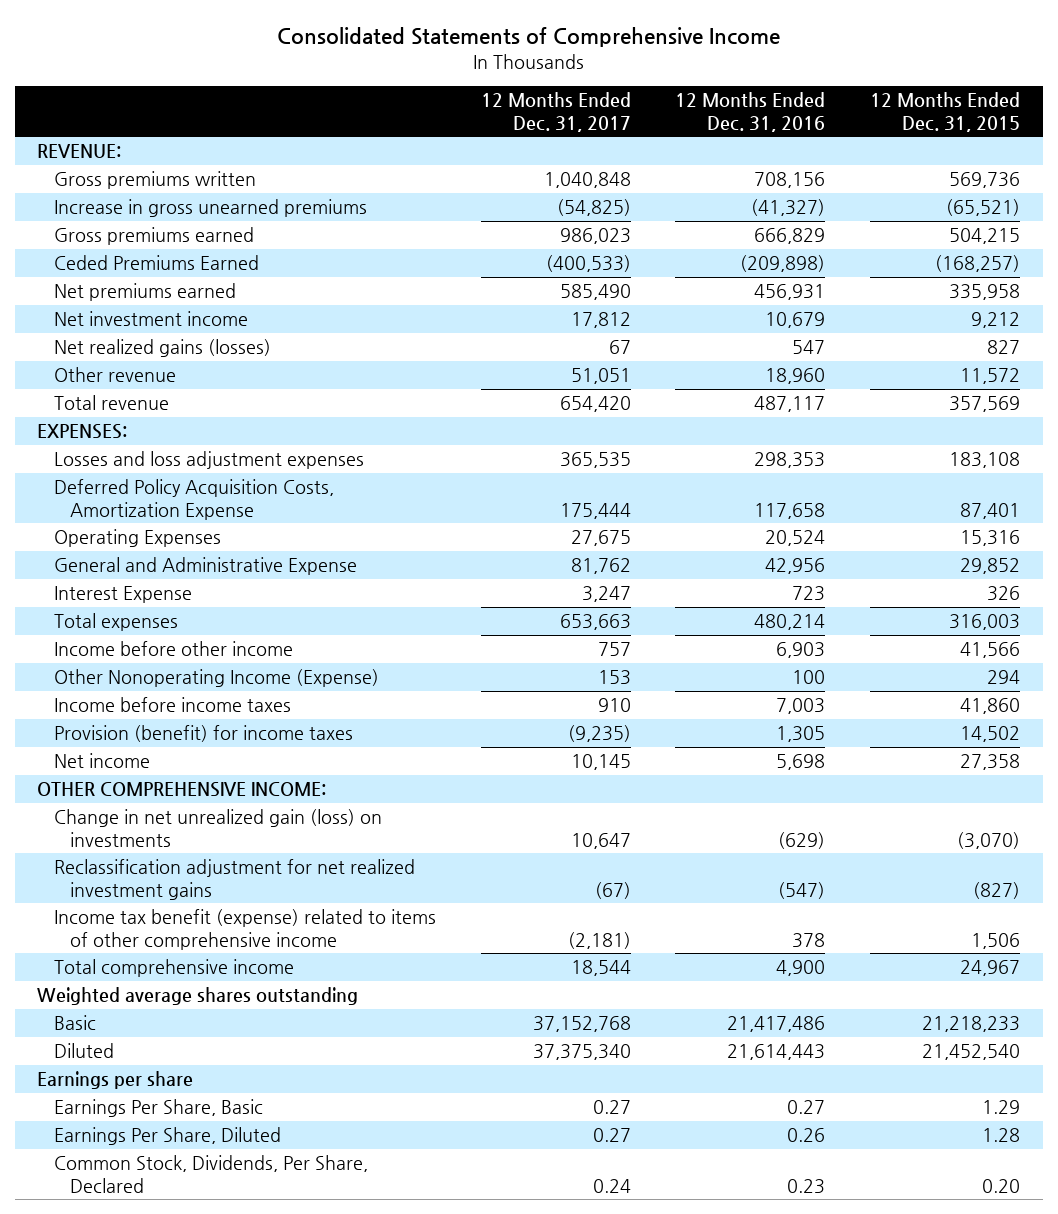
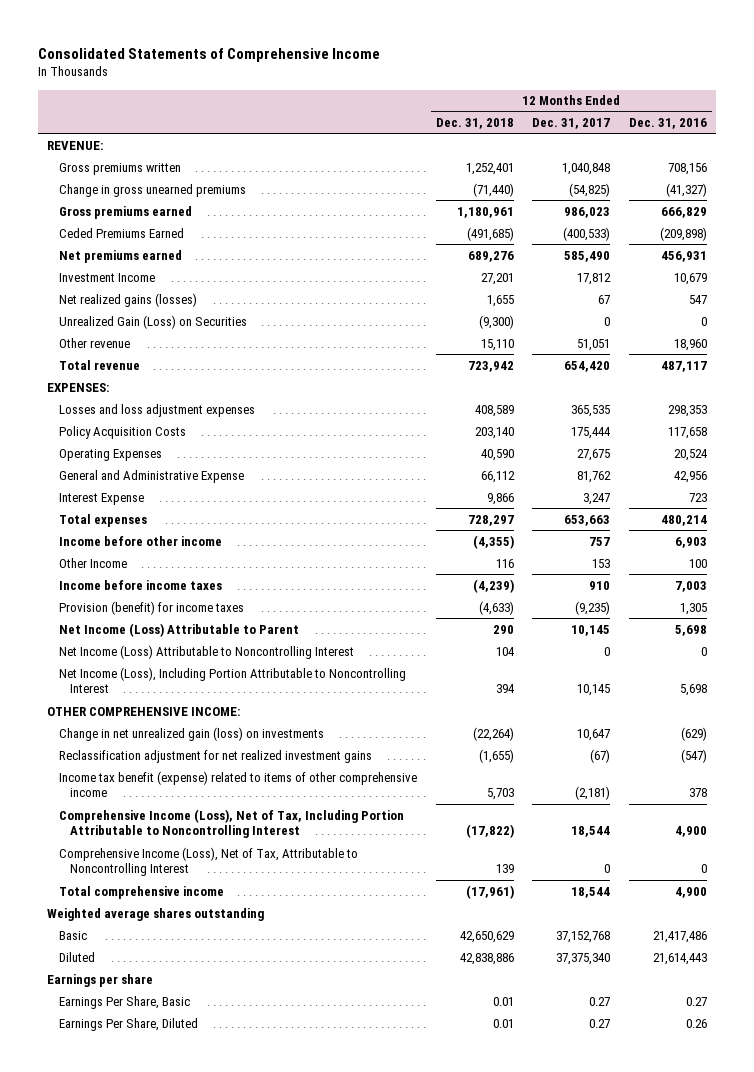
- | 12 Months Ended Dec. 31, 2017 | 12 Months Ended Dec. 31, 2016 | 12 Months Ended Dec. 31, 2015
+ | 12 Months Ended Dec. 31, 2018 | 12 Months Ended Dec. 31, 2017 | 12 Months Ended Dec. 31, 2016
- Increase in gross unearned premiums | (54,825) | (41,327) | (65,521)
+ Change in gross unearned premiums | (71,440) | (54,825) | (41,327)
- Net investment income | 17,812 | 10,679 | 9,212
+ Investment Income | 27,201 | 17,812 | 10,679
+ Unrealized Gain (Loss) on Securities | (9,300) | 0 | 0
- Deferred Policy Acquisition Costs, Amortization Expense | 175,444 | 117,658 | 87,401
+ Policy Acquisition Costs | 203,140 | 175,444 | 117,658
- Other Nonoperating Income (Expense) | 153 | 100 | 294
+ Other Income | 116 | 153 | 100
- Net income | 10,145 | 5,698 | 27,358
+ Net Income (Loss) Attributable to Parent | 290 | 10,145 | 5,698
+ Net Income (Loss) Attributable to Noncontrolling Interest | 104 | 0 | 0
+ Net Income (Loss), Including Portion Attributable to Noncontrolling Interest | 394 | 10,145 | 5,698
+ Comprehensive Income (Loss), Net of Tax, Including Portion Attributable to Noncontrolling Interest | (17,822) | 18,544 | 4,900
+ Comprehensive Income (Loss), Net of Tax, Attributable to Noncontrolling Interest | 139 | 0 | 0
- Common Stock, Dividends, Per Share, Declared | 0.24 | 0.23 | 0.20

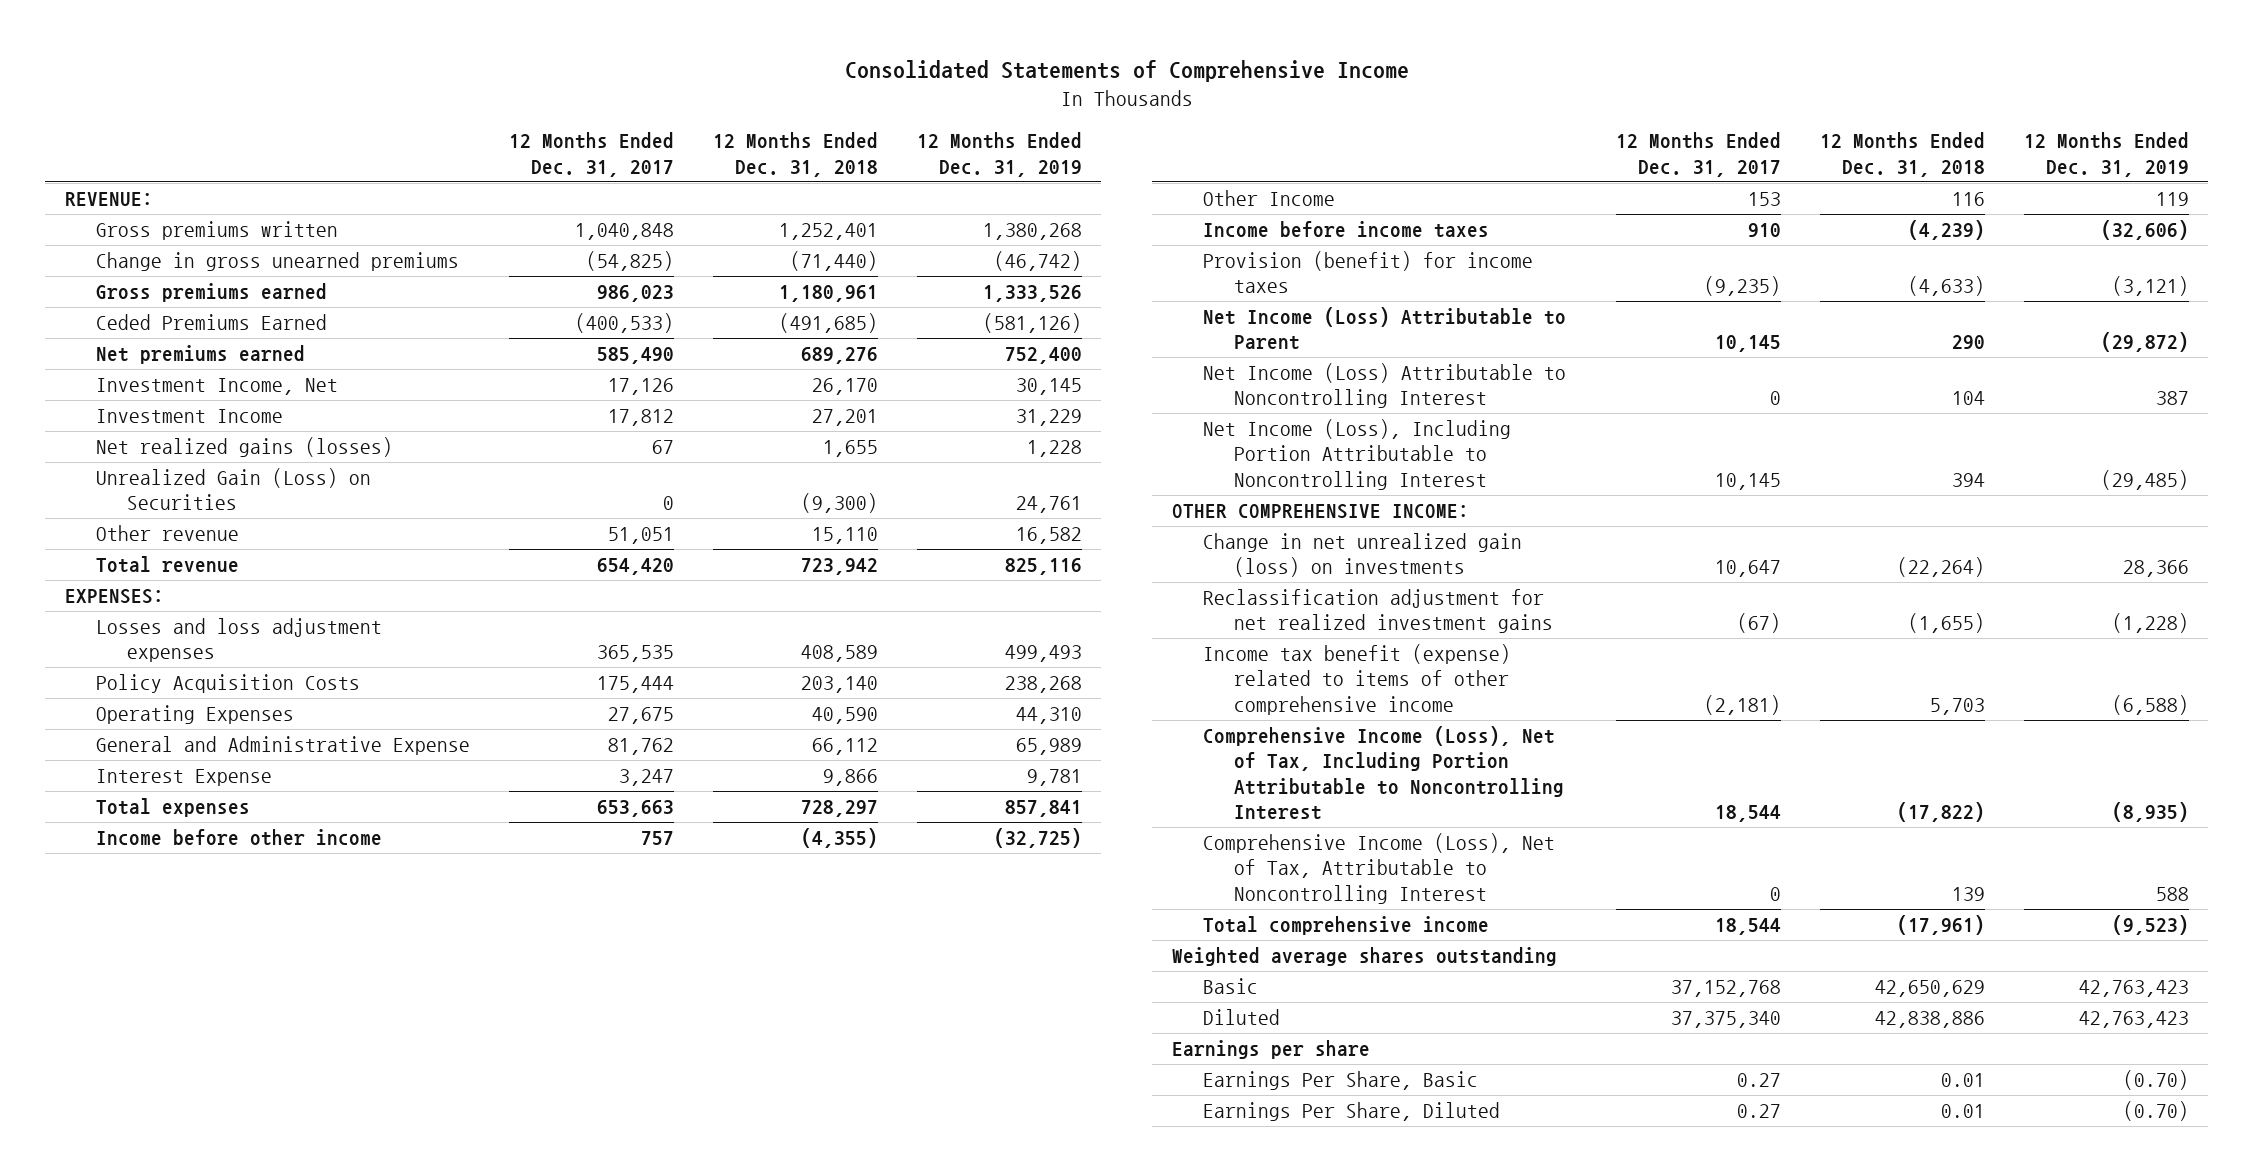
- | 12 Months Ended Dec. 31, 2018 | 12 Months Ended Dec. 31, 2017 | 12 Months Ended Dec. 31, 2016
+ | 12 Months Ended Dec. 31, 2017 | 12 Months Ended Dec. 31, 2018 | 12 Months Ended Dec. 31, 2019
+ Investment Income, Net | 17,126 | 26,170 | 30,145

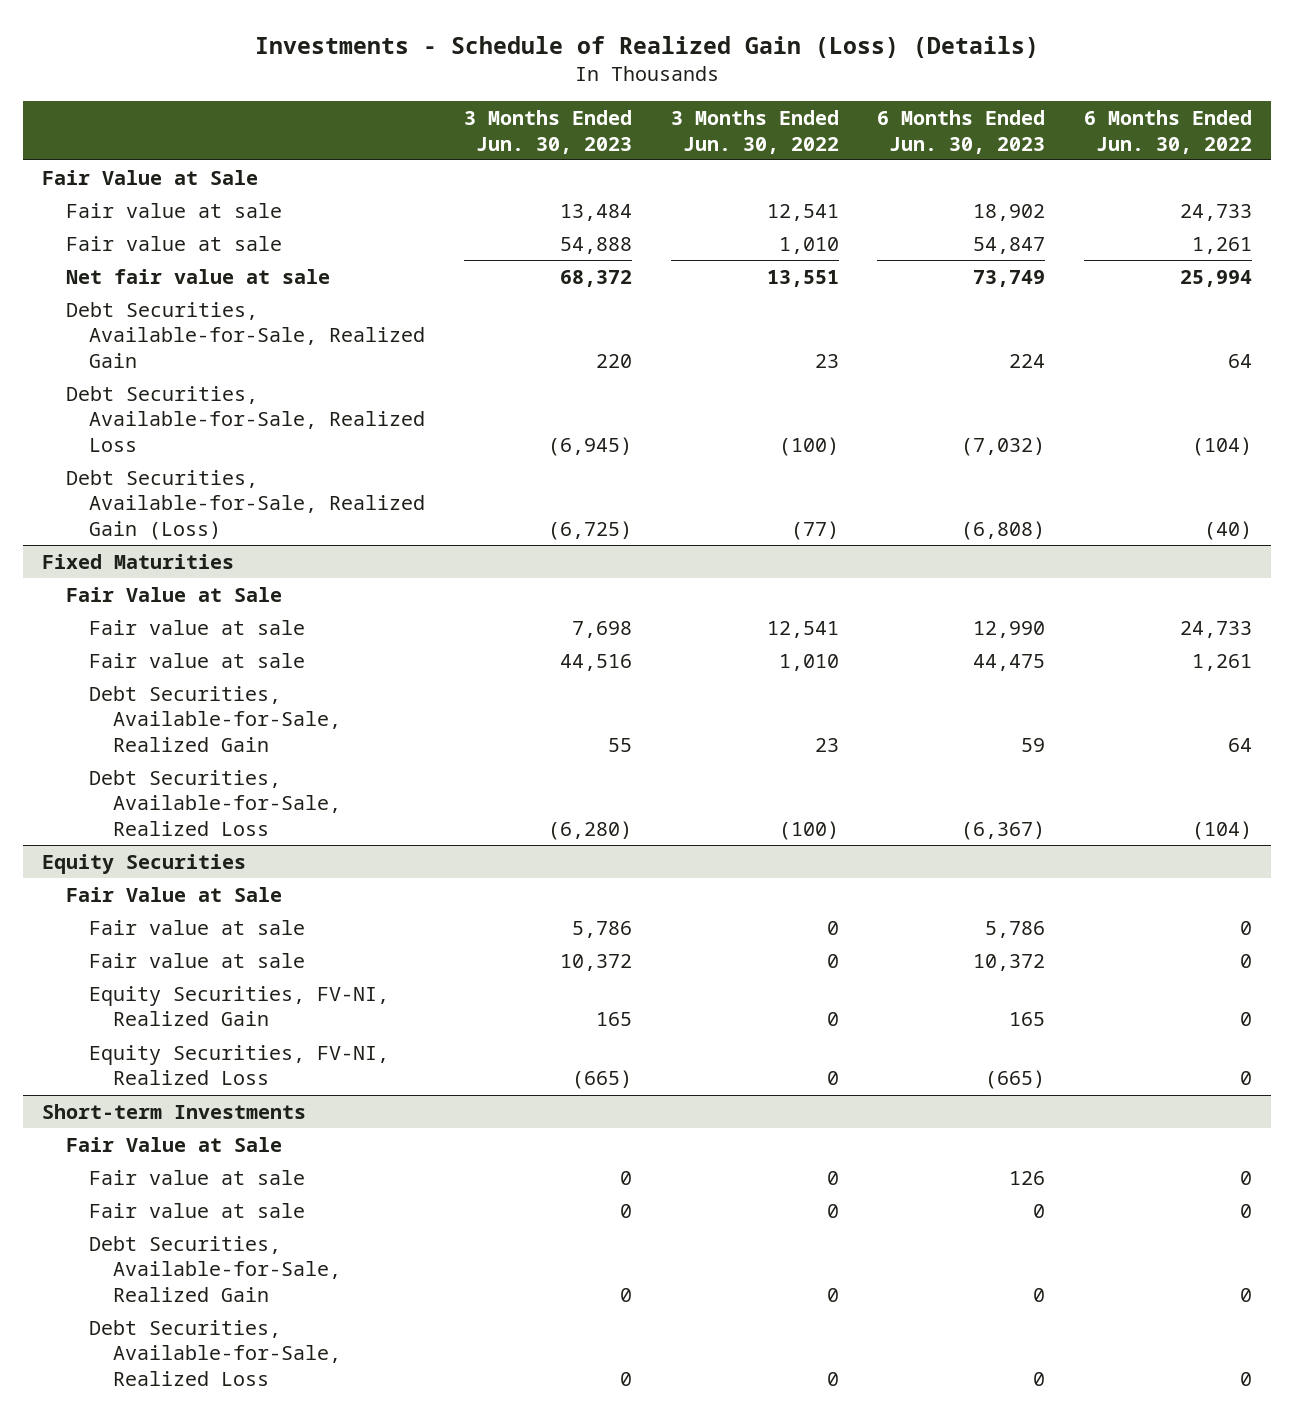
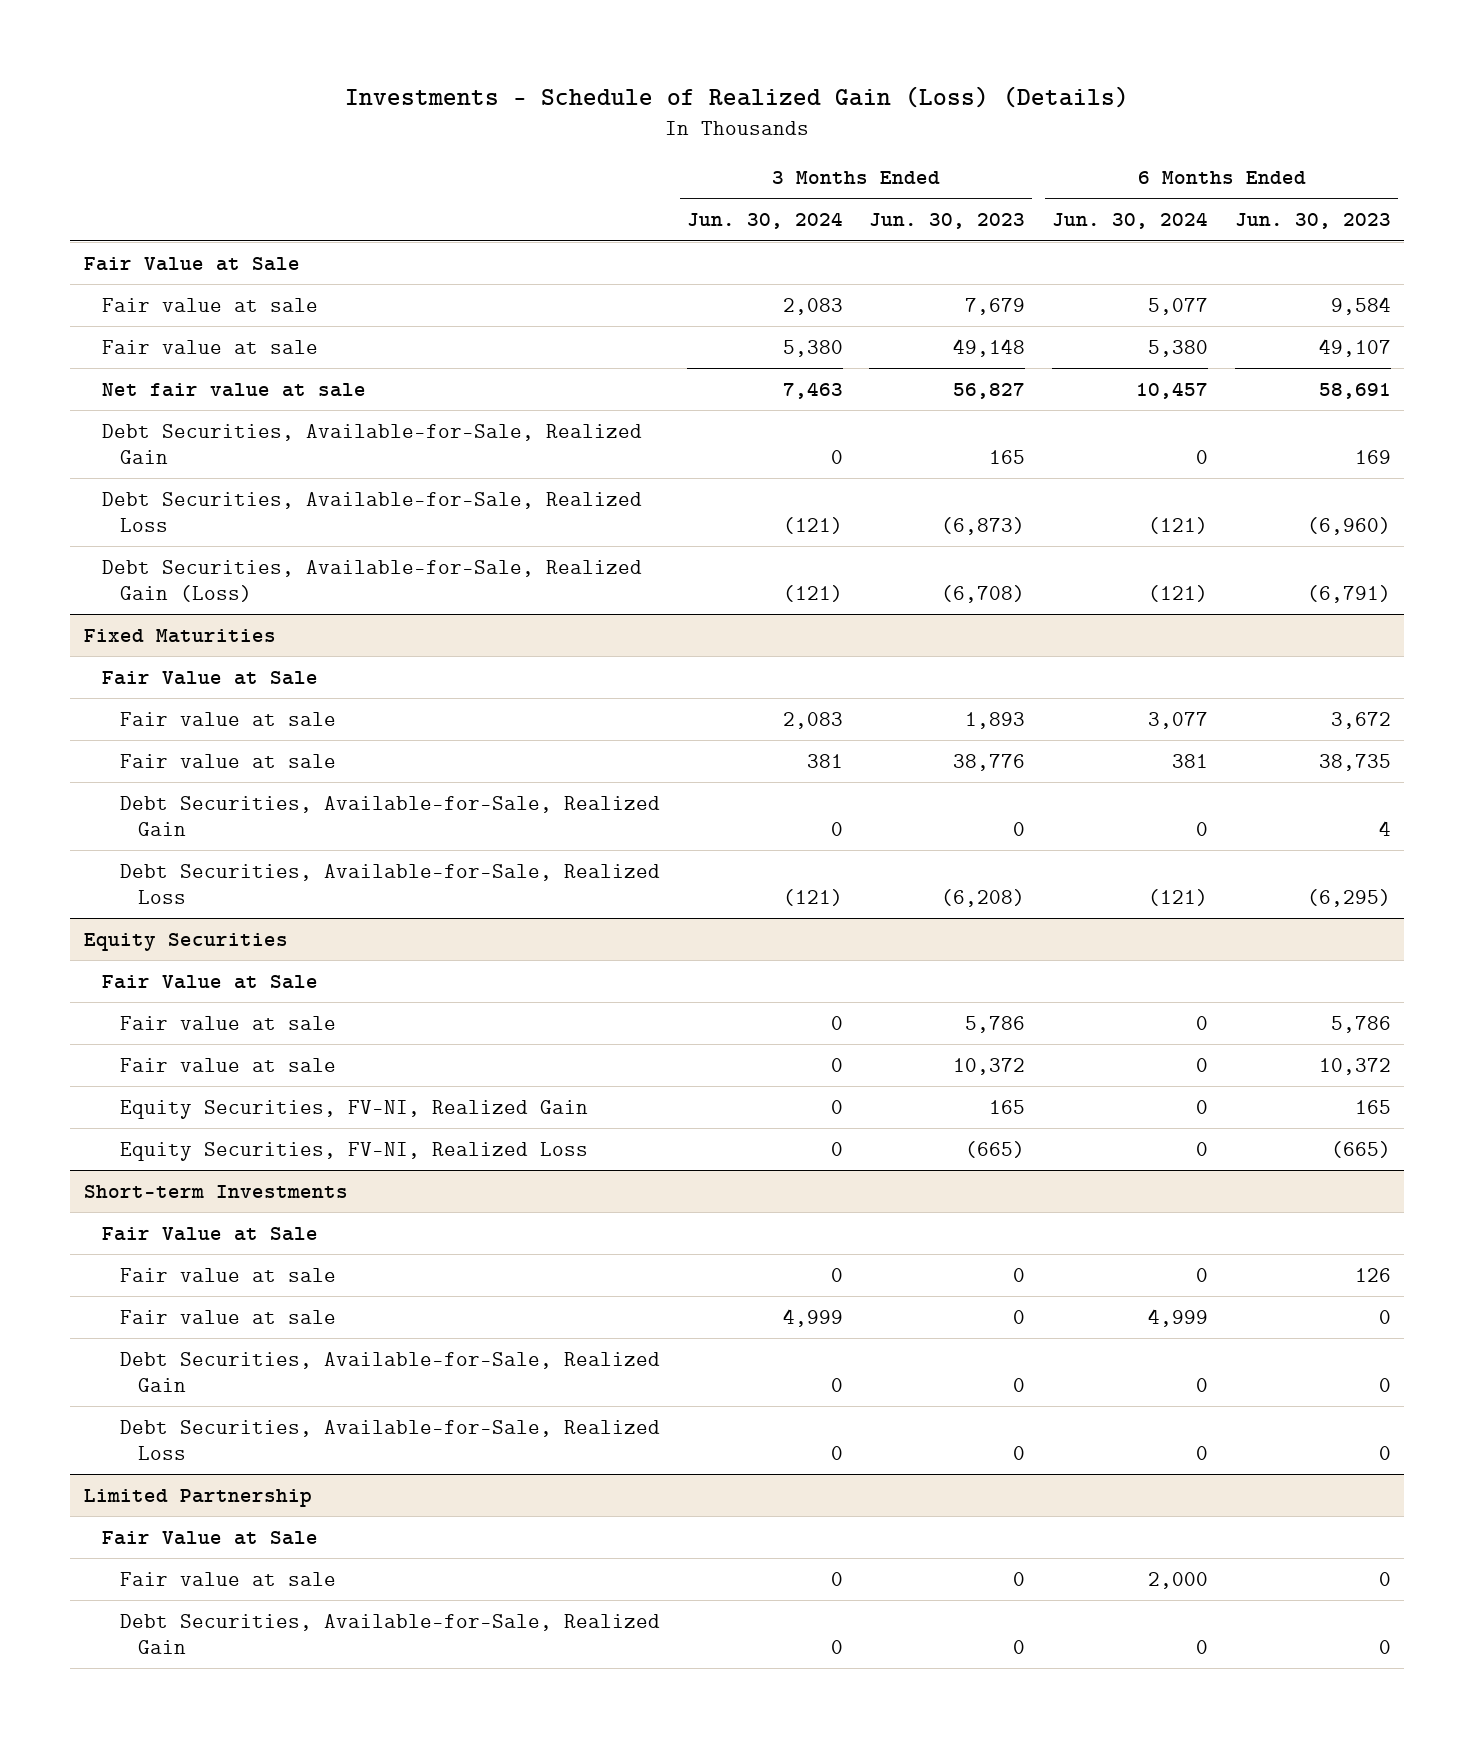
- | 3 Months Ended Jun. 30, 2023 | 3 Months Ended Jun. 30, 2022 | 6 Months Ended Jun. 30, 2023 | 6 Months Ended Jun. 30, 2022
+ | 3 Months Ended Jun. 30, 2024 | 3 Months Ended Jun. 30, 2023 | 6 Months Ended Jun. 30, 2024 | 6 Months Ended Jun. 30, 2023
- Fair value at sale | 13,484 | 12,541 | 18,902 | 24,733
- Fair value at sale | 54,888 | 1,010 | 54,847 | 1,261
- Net fair value at sale | 68,372 | 13,551 | 73,749 | 25,994
- Debt Securities, Available-for-Sale, Realized Gain | 220 | 23 | 224 | 64
- Debt Securities, Available-for-Sale, Realized Loss | (6,945) | (100) | (7,032) | (104)
- Debt Securities, Available-for-Sale, Realized Gain (Loss) | (6,725) | (77) | (6,808) | (40)
+ Fair value at sale | 2,083 | 7,679 | 5,077 | 9,584
+ Fair value at sale | 5,380 | 49,148 | 5,380 | 49,107
+ Net fair value at sale | 7,463 | 56,827 | 10,457 | 58,691
+ Debt Securities, Available-for-Sale, Realized Gain | 0 | 165 | 0 | 169
+ Debt Securities, Available-for-Sale, Realized Loss | (121) | (6,873) | (121) | (6,960)
+ Debt Securities, Available-for-Sale, Realized Gain (Loss) | (121) | (6,708) | (121) | (6,791)
@ Fixed Maturities
- Fair value at sale | 7,698 | 12,541 | 12,990 | 24,733
- Fair value at sale | 44,516 | 1,010 | 44,475 | 1,261
- Debt Securities, Available-for-Sale, Realized Gain | 55 | 23 | 59 | 64
- Debt Securities, Available-for-Sale, Realized Loss | (6,280) | (100) | (6,367) | (104)
+ Fair value at sale | 2,083 | 1,893 | 3,077 | 3,672
+ Fair value at sale | 381 | 38,776 | 381 | 38,735
+ Debt Securities, Available-for-Sale, Realized Gain | 0 | 0 | 0 | 4
+ Debt Securities, Available-for-Sale, Realized Loss | (121) | (6,208) | (121) | (6,295)
+ Limited Partnership
+ Fair Value at Sale
+ Fair value at sale | 0 | 0 | 2,000 | 0
+ Debt Securities, Available-for-Sale, Realized Gain | 0 | 0 | 0 | 0

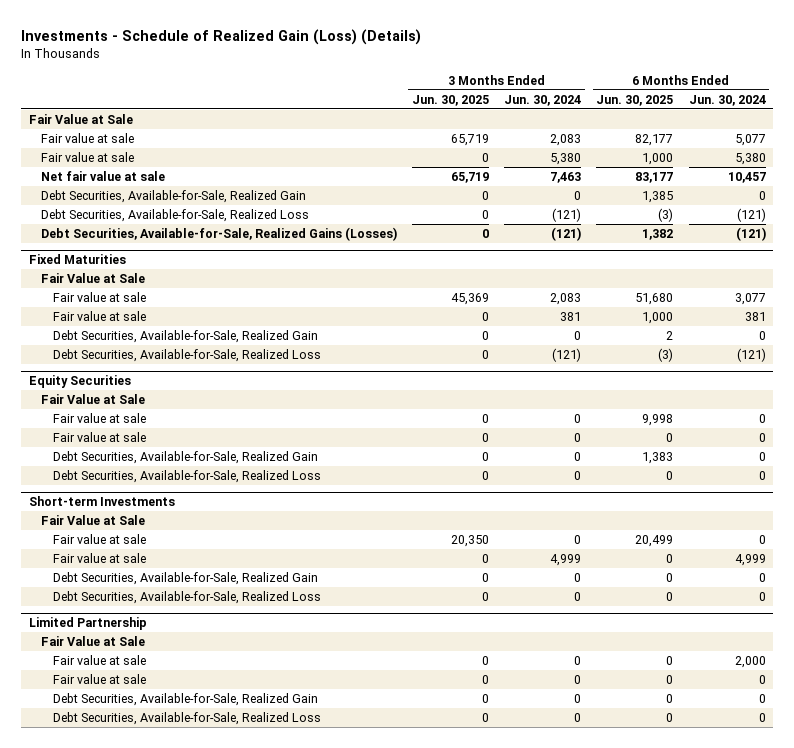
- | 3 Months Ended Jun. 30, 2024 | 3 Months Ended Jun. 30, 2023 | 6 Months Ended Jun. 30, 2024 | 6 Months Ended Jun. 30, 2023
+ | 3 Months Ended Jun. 30, 2025 | 3 Months Ended Jun. 30, 2024 | 6 Months Ended Jun. 30, 2025 | 6 Months Ended Jun. 30, 2024
- Debt Securities, Available-for-Sale, Realized Gain (Loss) | (121) | (6,708) | (121) | (6,791)
+ Debt Securities, Available-for-Sale, Realized Gains (Losses) | 0 | (121) | 1,382 | (121)
@ Equity Securities
- Equity Securities, FV-NI, Realized Gain | 0 | 165 | 0 | 165
- Equity Securities, FV-NI, Realized Loss | 0 | (665) | 0 | (665)
+ Debt Securities, Available-for-Sale, Realized Gain | 0 | 0 | 1,383 | 0
+ Debt Securities, Available-for-Sale, Realized Loss | 0 | 0 | 0 | 0
@ Limited Partnership
+ Fair value at sale | 0 | 0 | 0 | 0
+ Debt Securities, Available-for-Sale, Realized Loss | 0 | 0 | 0 | 0

